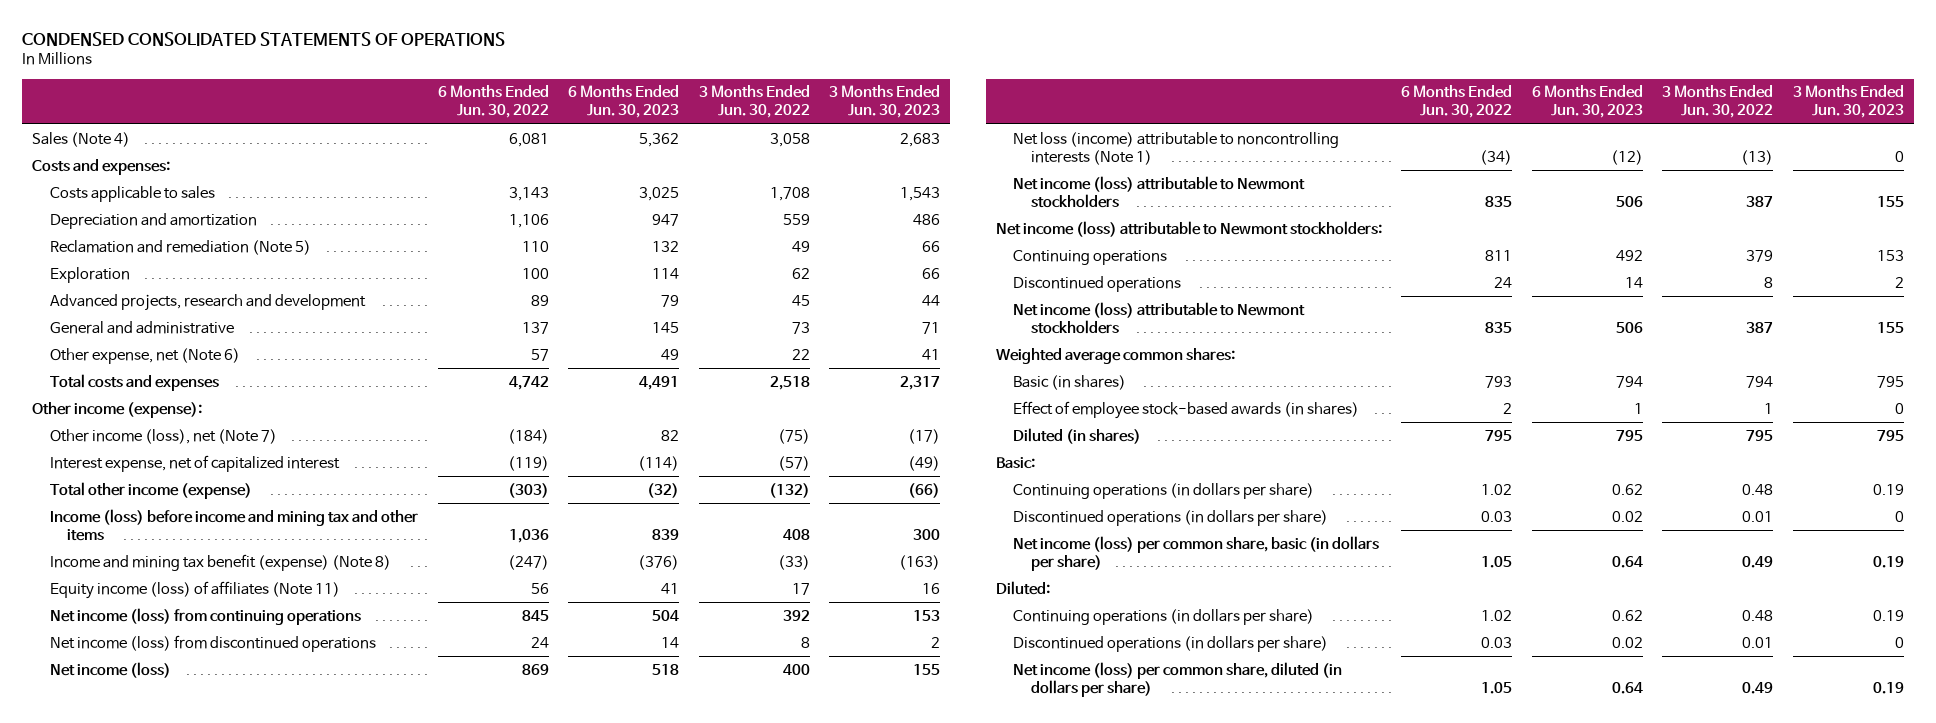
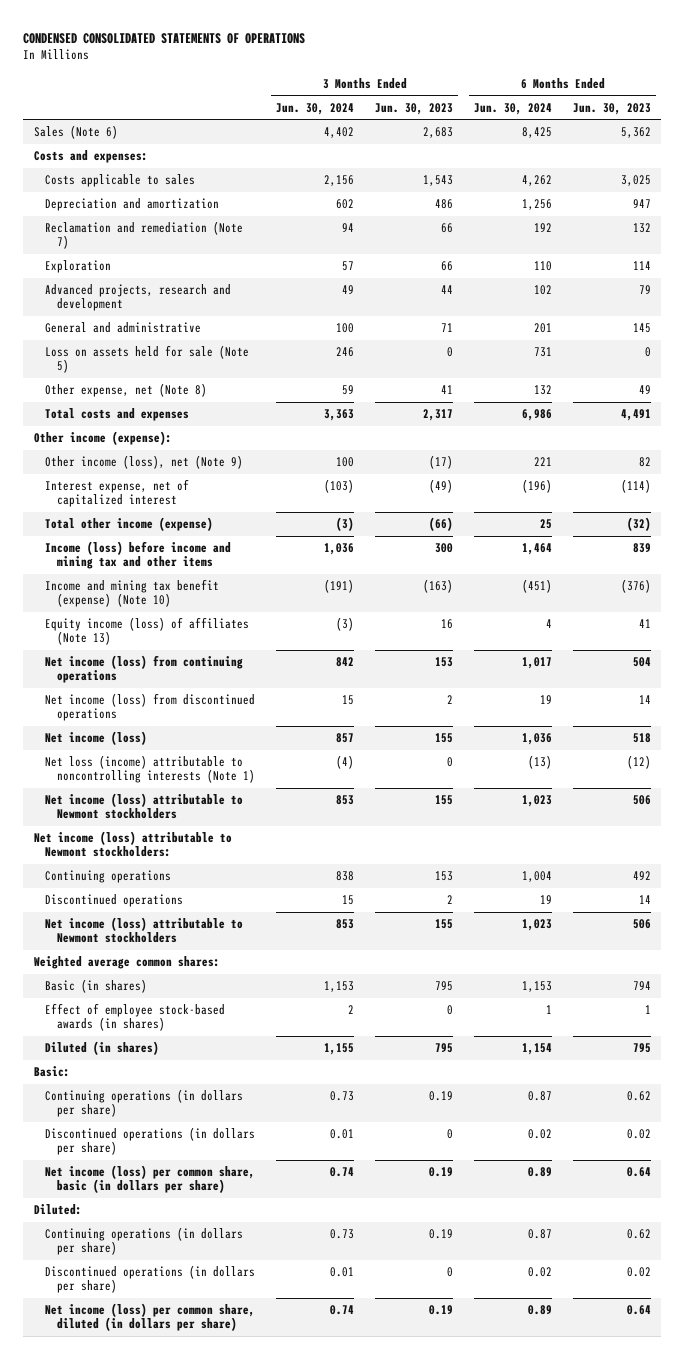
- | 6 Months Ended Jun. 30, 2022 | 6 Months Ended Jun. 30, 2023 | 3 Months Ended Jun. 30, 2022 | 3 Months Ended Jun. 30, 2023
+ | 3 Months Ended Jun. 30, 2024 | 3 Months Ended Jun. 30, 2023 | 6 Months Ended Jun. 30, 2024 | 6 Months Ended Jun. 30, 2023
- Sales (Note 4) | 6,081 | 5,362 | 3,058 | 2,683
+ Sales (Note 6) | 4,402 | 2,683 | 8,425 | 5,362
- Reclamation and remediation (Note 5) | 110 | 132 | 49 | 66
+ Reclamation and remediation (Note 7) | 94 | 66 | 192 | 132
- Other expense, net (Note 6) | 57 | 49 | 22 | 41
+ Loss on assets held for sale (Note 5) | 246 | 0 | 731 | 0
+ Other expense, net (Note 8) | 59 | 41 | 132 | 49
- Other income (loss), net (Note 7) | (184) | 82 | (75) | (17)
+ Other income (loss), net (Note 9) | 100 | (17) | 221 | 82
- Income and mining tax benefit (expense) (Note 8) | (247) | (376) | (33) | (163)
- Equity income (loss) of affiliates (Note 11) | 56 | 41 | 17 | 16
+ Income and mining tax benefit (expense) (Note 10) | (191) | (163) | (451) | (376)
+ Equity income (loss) of affiliates (Note 13) | (3) | 16 | 4 | 41

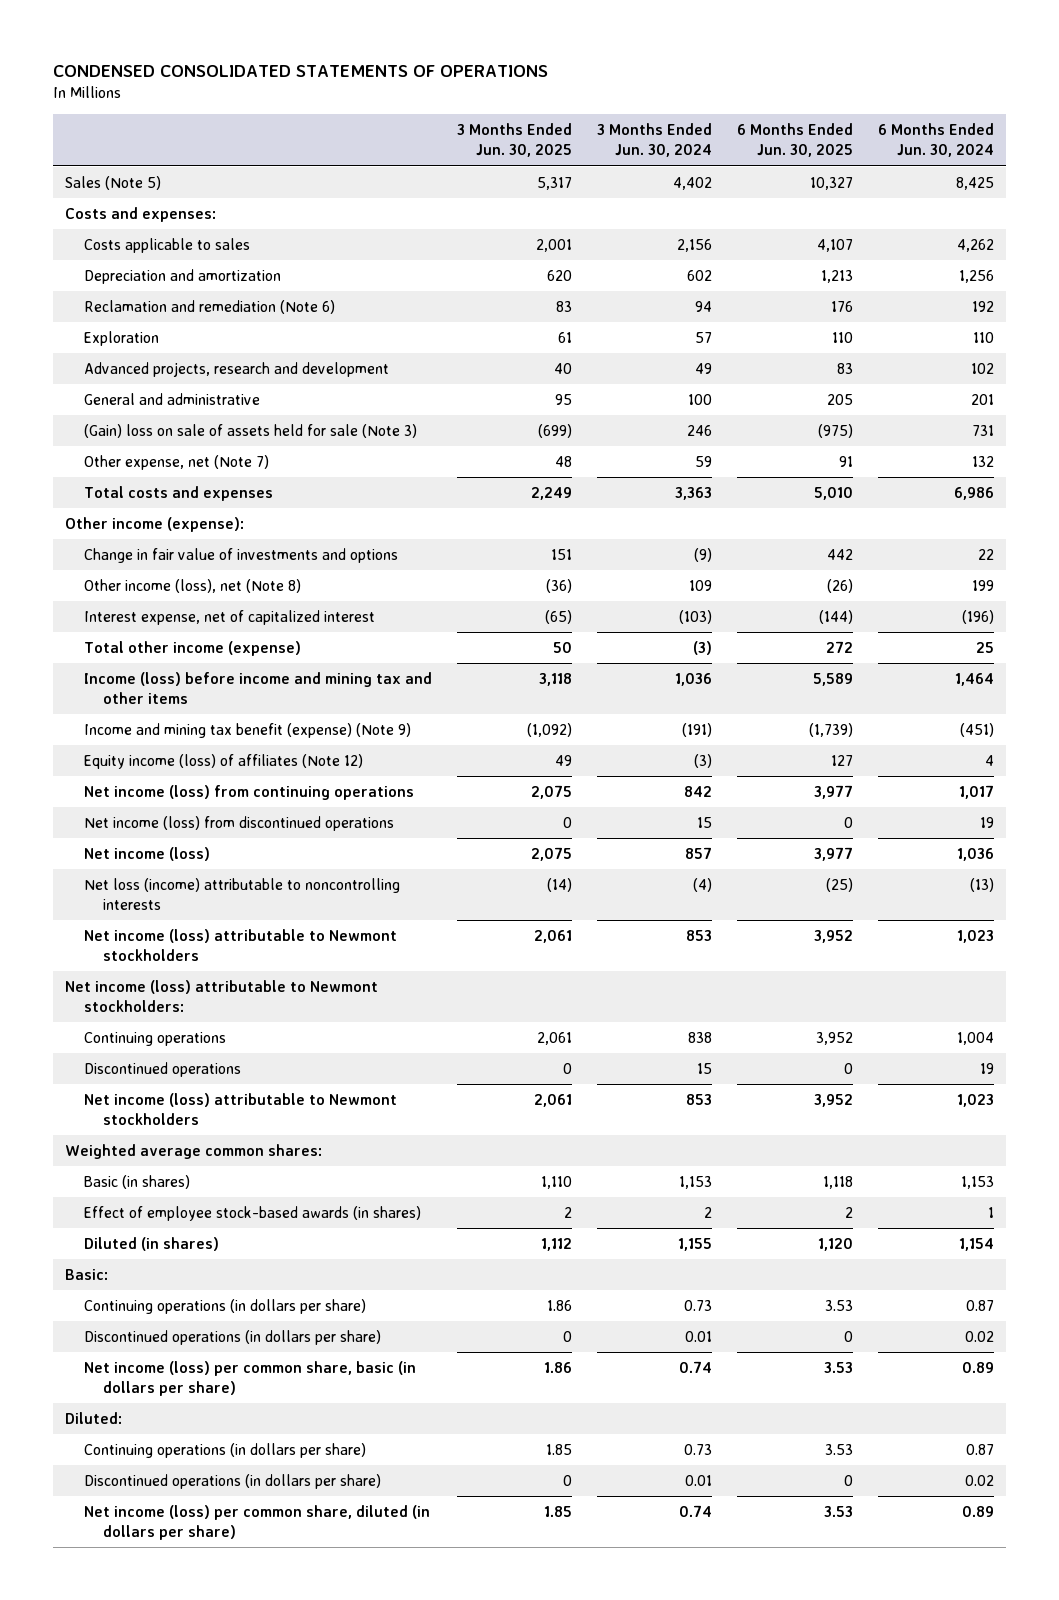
- | 3 Months Ended Jun. 30, 2024 | 3 Months Ended Jun. 30, 2023 | 6 Months Ended Jun. 30, 2024 | 6 Months Ended Jun. 30, 2023
+ | 3 Months Ended Jun. 30, 2025 | 3 Months Ended Jun. 30, 2024 | 6 Months Ended Jun. 30, 2025 | 6 Months Ended Jun. 30, 2024
- Sales (Note 6) | 4,402 | 2,683 | 8,425 | 5,362
+ Sales (Note 5) | 5,317 | 4,402 | 10,327 | 8,425
- Reclamation and remediation (Note 7) | 94 | 66 | 192 | 132
+ Reclamation and remediation (Note 6) | 83 | 94 | 176 | 192
- Loss on assets held for sale (Note 5) | 246 | 0 | 731 | 0
- Other expense, net (Note 8) | 59 | 41 | 132 | 49
+ (Gain) loss on sale of assets held for sale (Note 3) | (699) | 246 | (975) | 731
+ Other expense, net (Note 7) | 48 | 59 | 91 | 132
- Other income (loss), net (Note 9) | 100 | (17) | 221 | 82
+ Change in fair value of investments and options | 151 | (9) | 442 | 22
+ Other income (loss), net (Note 8) | (36) | 109 | (26) | 199
- Income and mining tax benefit (expense) (Note 10) | (191) | (163) | (451) | (376)
- Equity income (loss) of affiliates (Note 13) | (3) | 16 | 4 | 41
+ Income and mining tax benefit (expense) (Note 9) | (1,092) | (191) | (1,739) | (451)
+ Equity income (loss) of affiliates (Note 12) | 49 | (3) | 127 | 4
- Net loss (income) attributable to noncontrolling interests (Note 1) | (4) | 0 | (13) | (12)
+ Net loss (income) attributable to noncontrolling interests | (14) | (4) | (25) | (13)

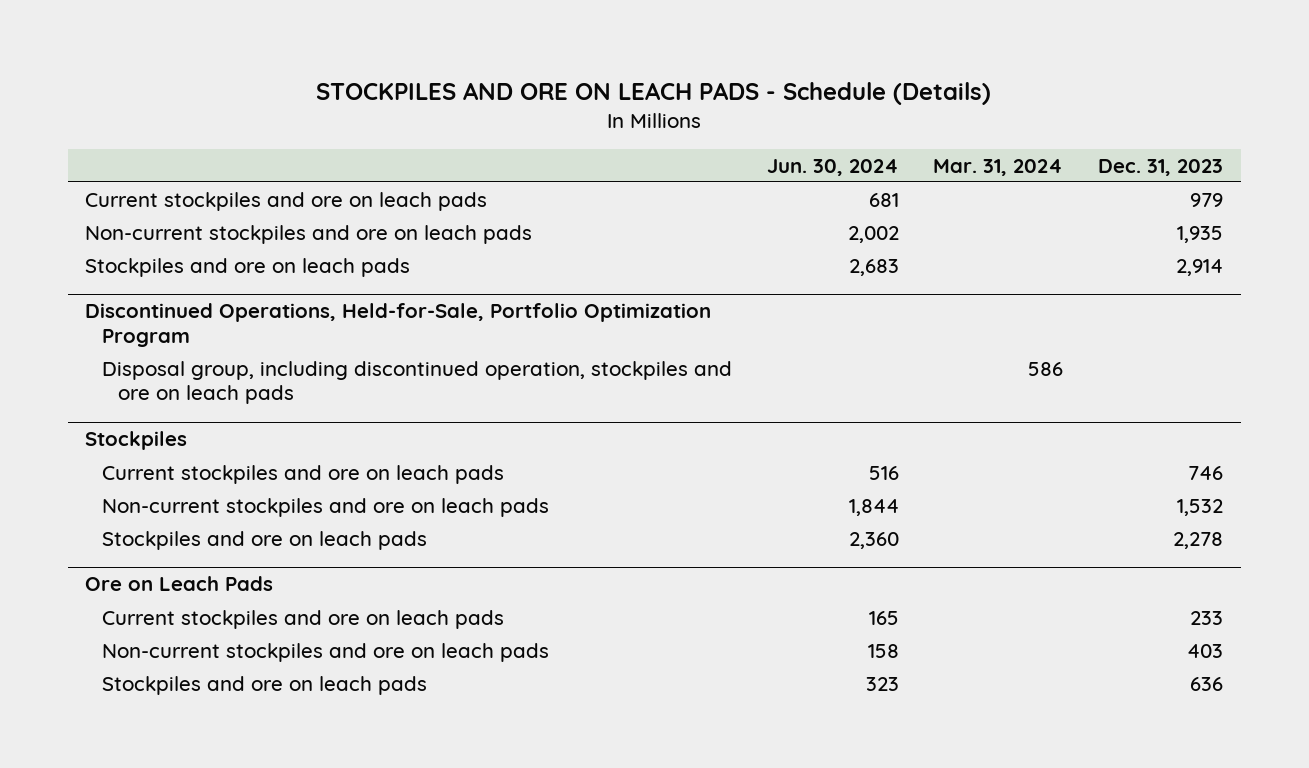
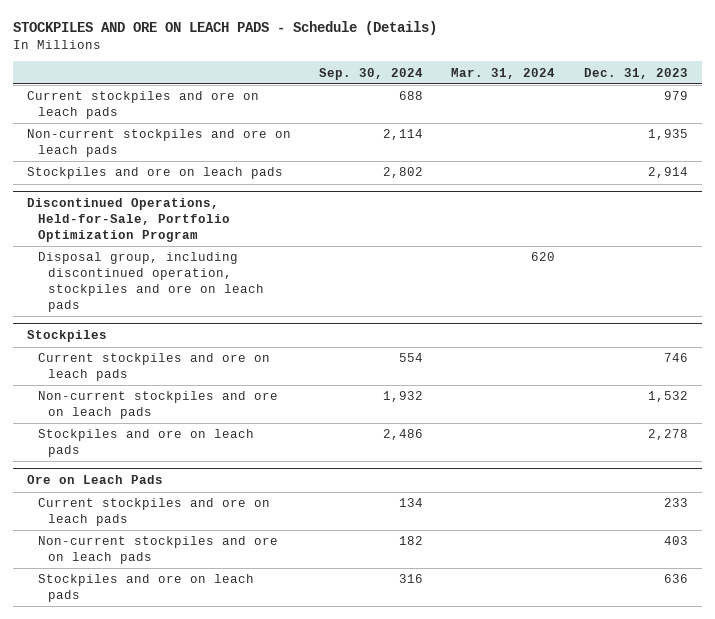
- | Jun. 30, 2024 | Mar. 31, 2024 | Dec. 31, 2023
+ | Sep. 30, 2024 | Mar. 31, 2024 | Dec. 31, 2023
@ Discontinued Operations, Held-for-Sale, Portfolio Optimization Program
- Disposal group, including discontinued operation, stockpiles and ore on leach pads | | 586 |
+ Disposal group, including discontinued operation, stockpiles and ore on leach pads | | 620 |

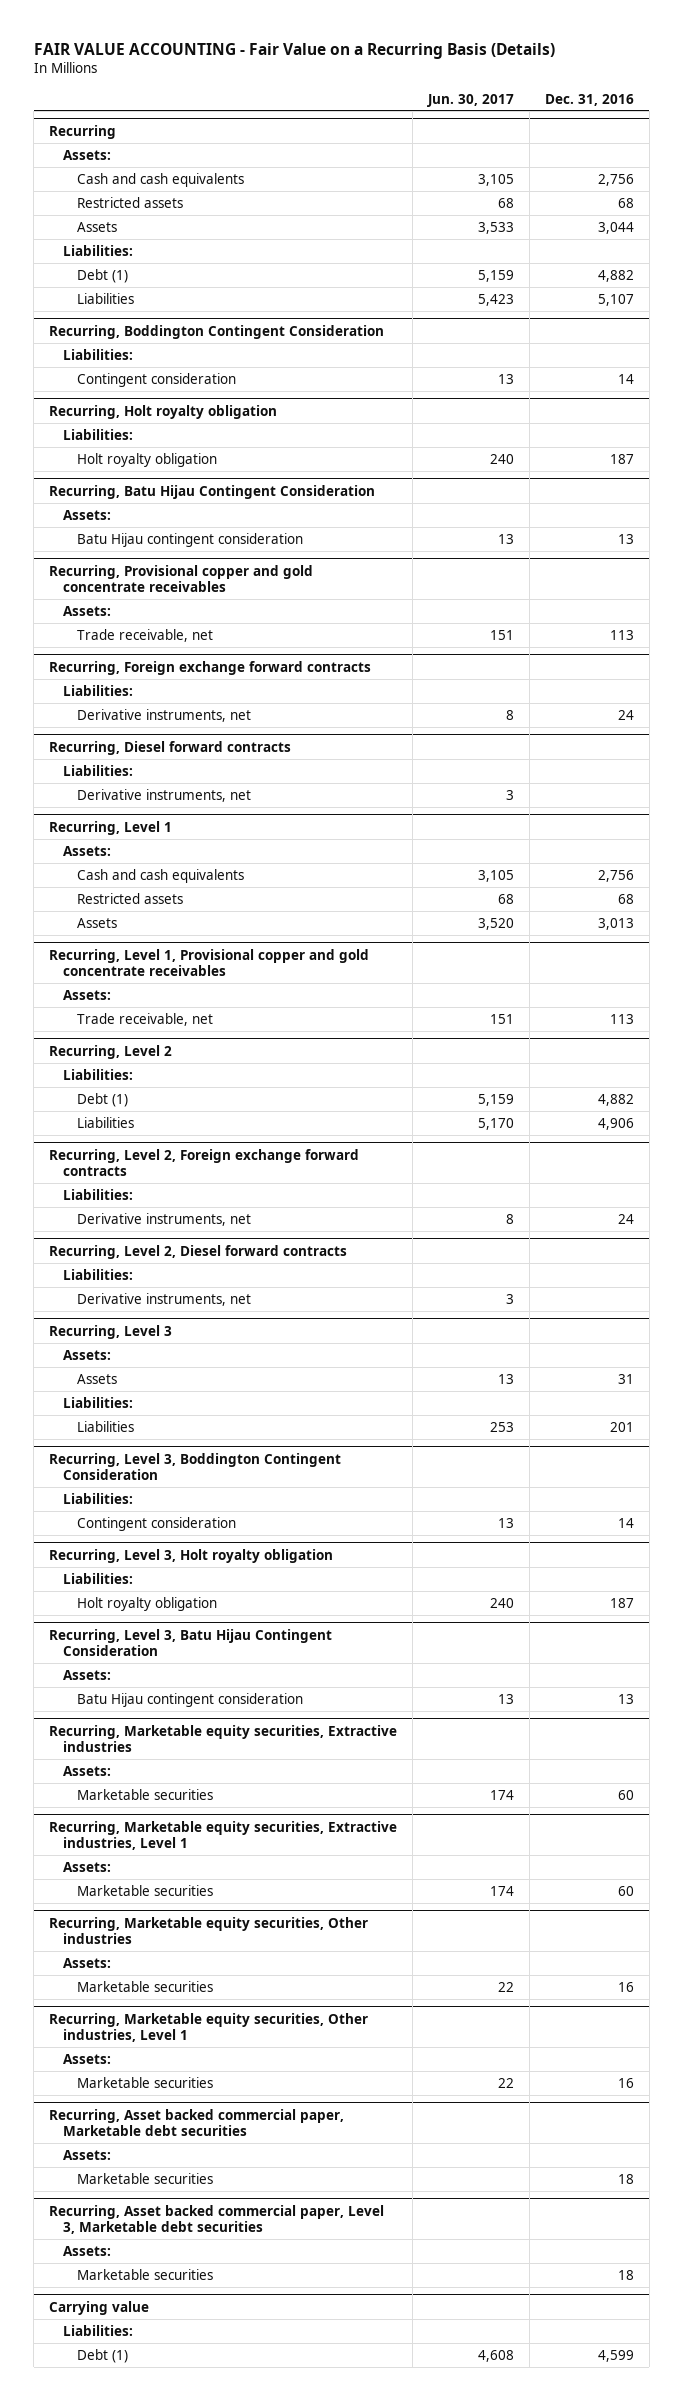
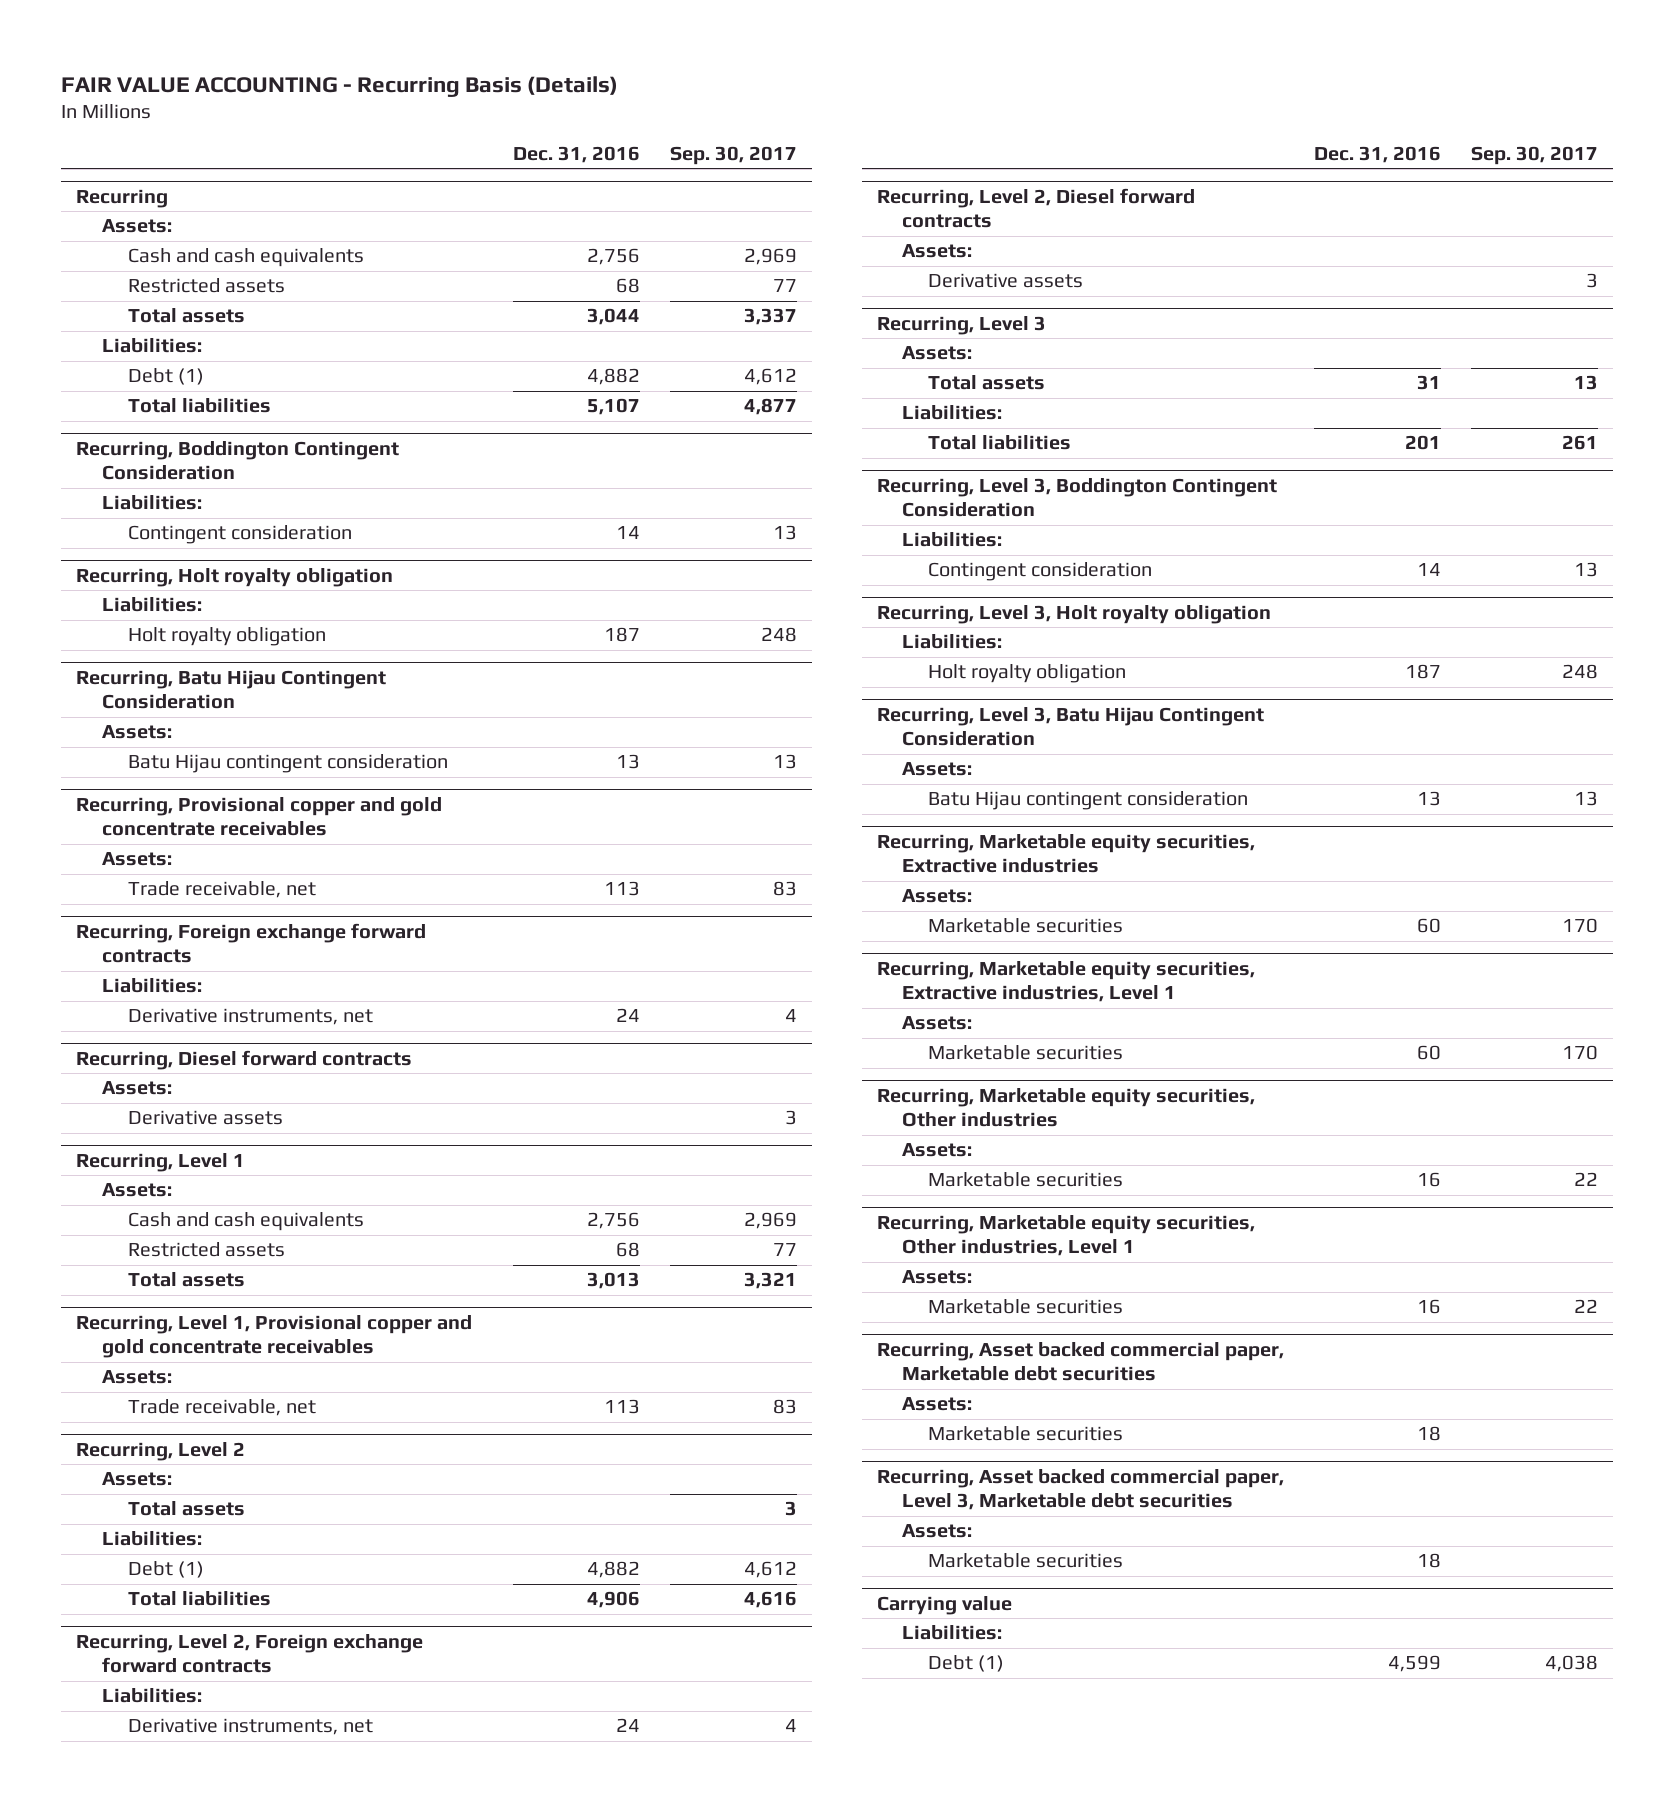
- FAIR VALUE ACCOUNTING - Fair Value on a Recurring Basis (Details)
+ FAIR VALUE ACCOUNTING - Recurring Basis (Details)
- | Jun. 30, 2017 | Dec. 31, 2016
+ | Dec. 31, 2016 | Sep. 30, 2017
@ Recurring
- Assets | 3,533 | 3,044
+ Total assets | 3,044 | 3,337
- Liabilities | 5,423 | 5,107
+ Total liabilities | 5,107 | 4,877
@ Recurring, Diesel forward contracts
- Liabilities:
- Derivative instruments, net | 3 |
+ Assets:
+ Derivative assets | | 3
@ Recurring, Level 1
- Assets | 3,520 | 3,013
+ Total assets | 3,013 | 3,321
@ Recurring, Level 2
+ Assets:
+ Total assets | | 3
- Liabilities | 5,170 | 4,906
+ Total liabilities | 4,906 | 4,616
@ Recurring, Level 2, Diesel forward contracts
- Liabilities:
- Derivative instruments, net | 3 |
+ Assets:
+ Derivative assets | | 3
@ Recurring, Level 3
- Assets | 13 | 31
+ Total assets | 31 | 13
- Liabilities | 253 | 201
+ Total liabilities | 201 | 261

